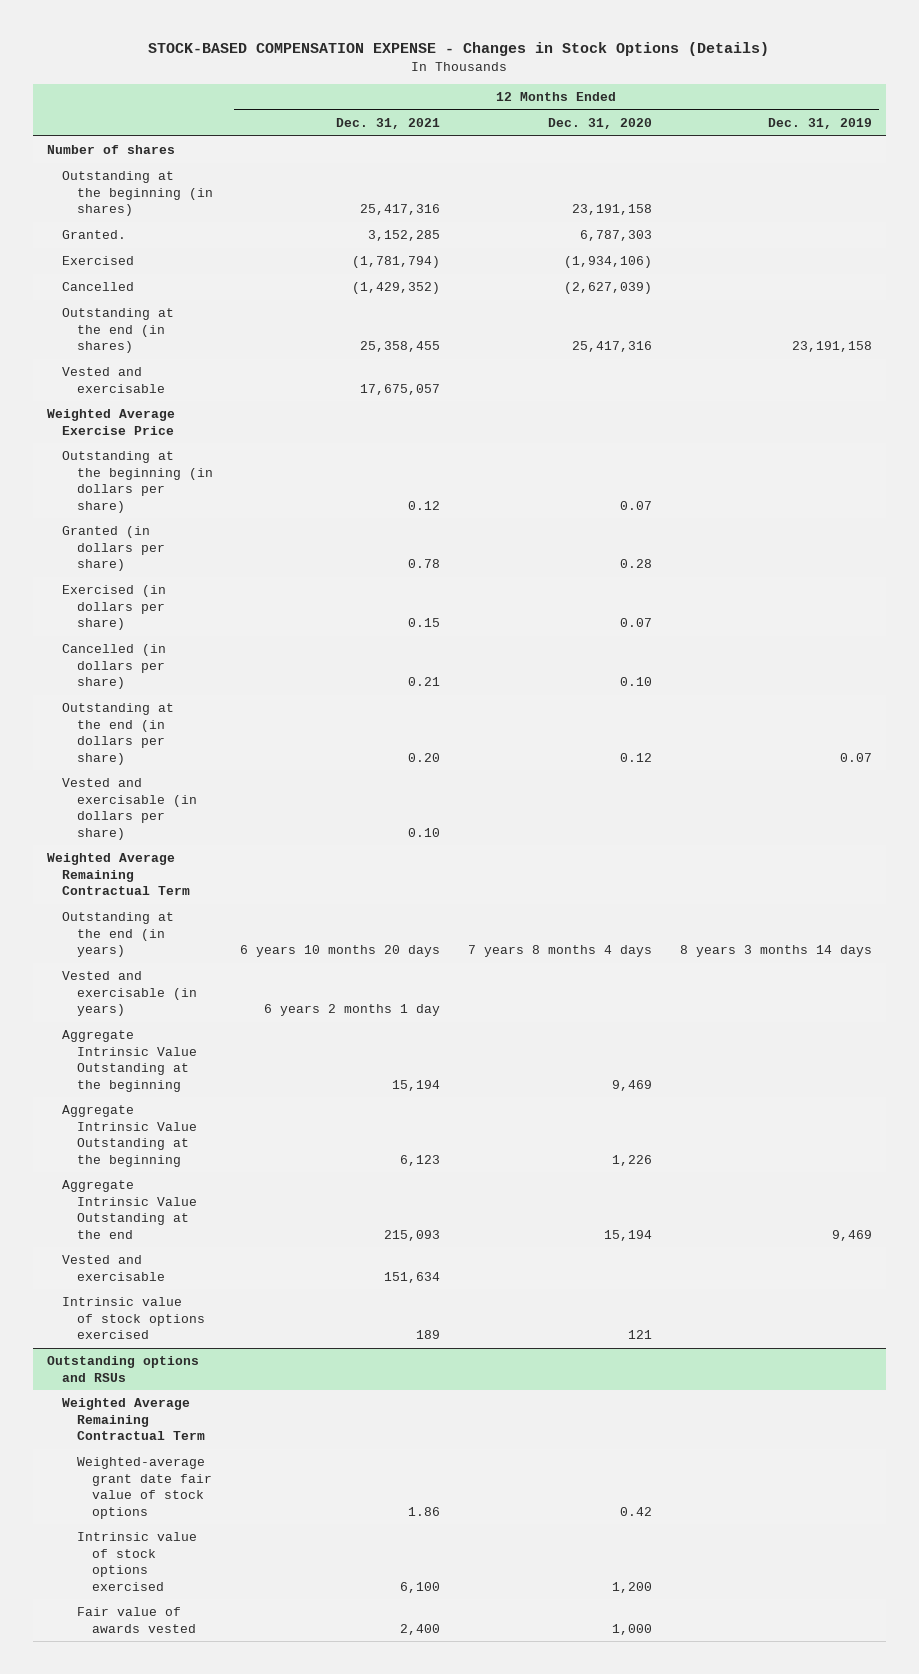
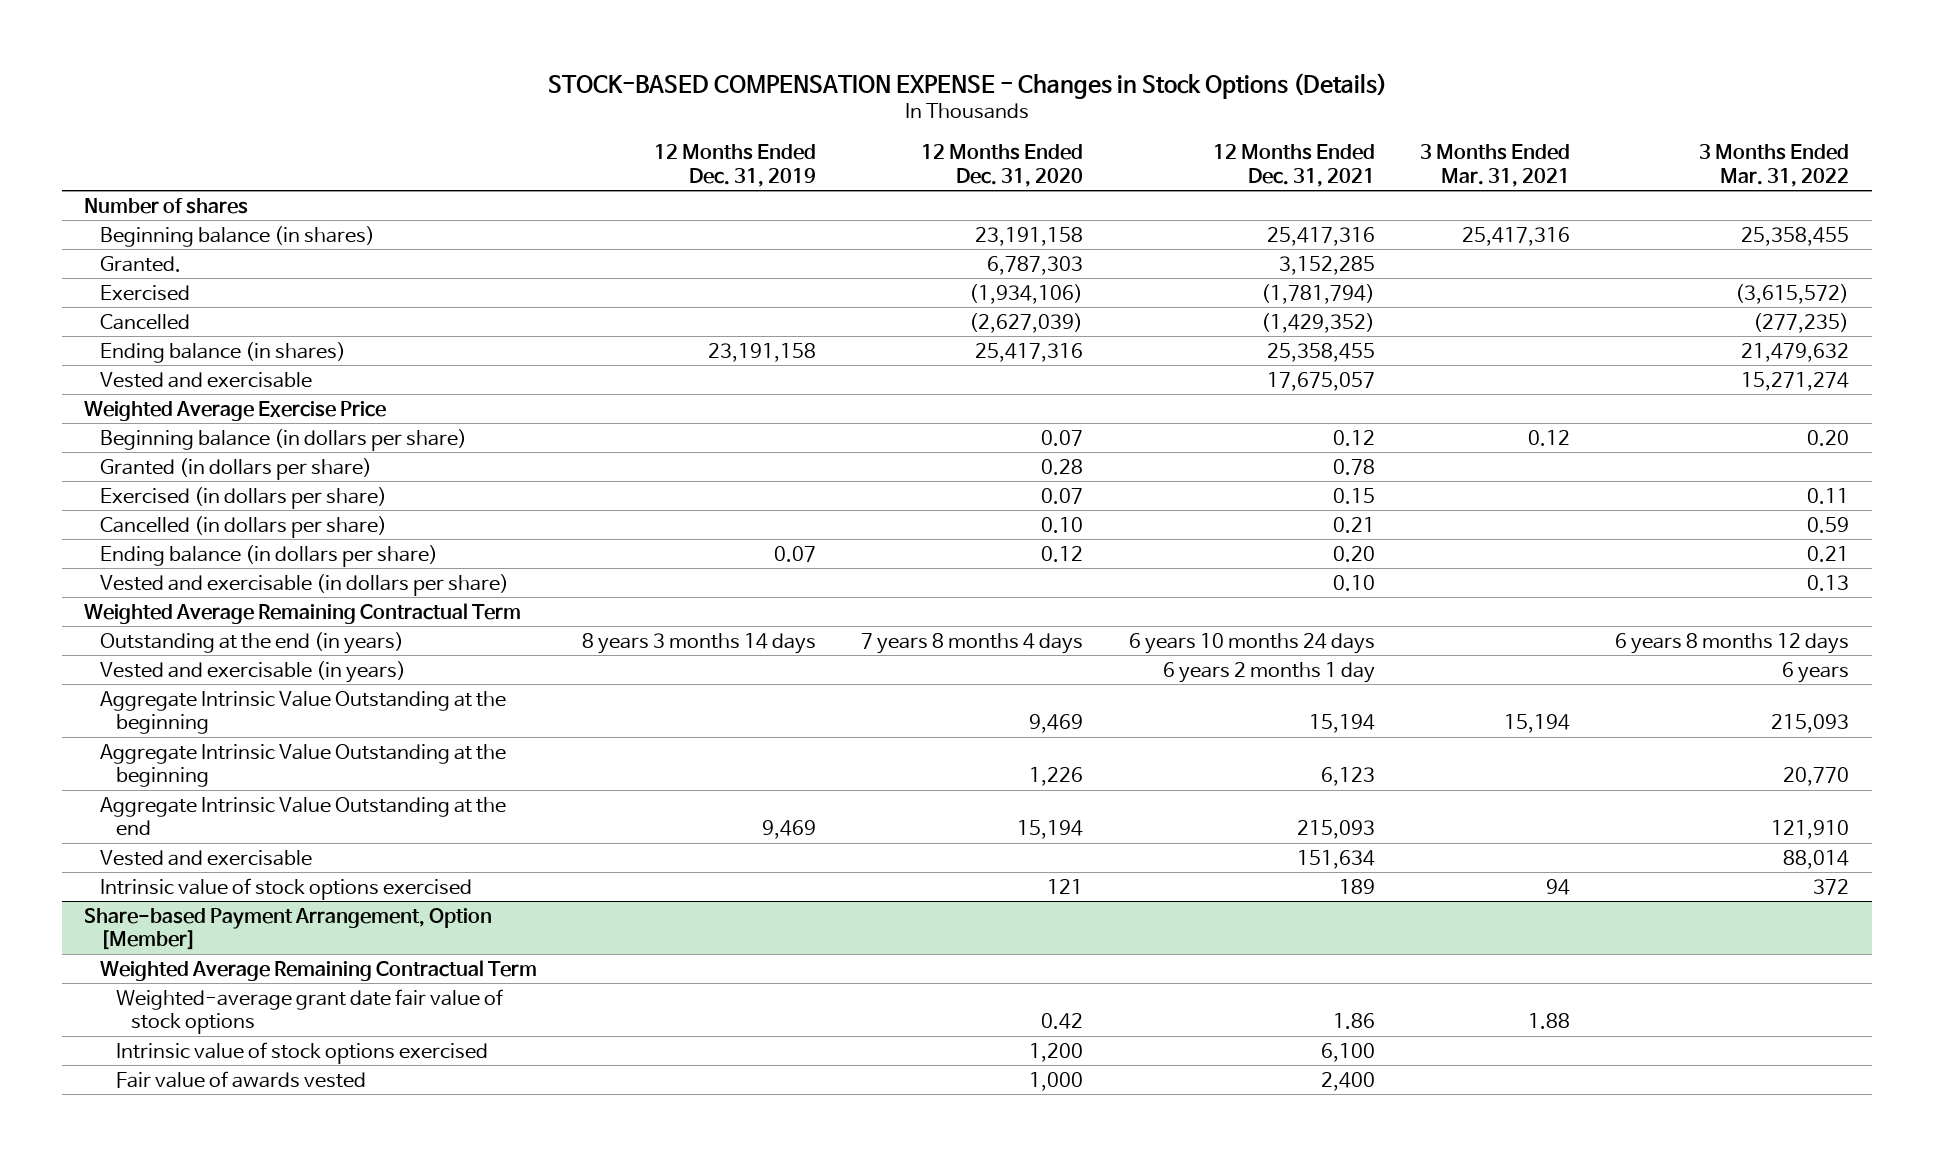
- | 12 Months Ended Dec. 31, 2021 | 12 Months Ended Dec. 31, 2020 | 12 Months Ended Dec. 31, 2019
+ | 12 Months Ended Dec. 31, 2019 | 12 Months Ended Dec. 31, 2020 | 12 Months Ended Dec. 31, 2021 | 3 Months Ended Mar. 31, 2021 | 3 Months Ended Mar. 31, 2022
- Outstanding at the beginning (in shares) | 25,417,316 | 23,191,158 |
+ Beginning balance (in shares) | | 23,191,158 | 25,417,316 | 25,417,316 | 25,358,455
- Outstanding at the end (in shares) | 25,358,455 | 25,417,316 | 23,191,158
+ Ending balance (in shares) | 23,191,158 | 25,417,316 | 25,358,455 | | 21,479,632
- Outstanding at the beginning (in dollars per share) | 0.12 | 0.07 |
+ Beginning balance (in dollars per share) | | 0.07 | 0.12 | 0.12 | 0.20
- Outstanding at the end (in dollars per share) | 0.20 | 0.12 | 0.07
+ Ending balance (in dollars per share) | 0.07 | 0.12 | 0.20 | | 0.21
- Outstanding at the end (in years) | 6 years 10 months 20 days | 7 years 8 months 4 days | 8 years 3 months 14 days
+ Outstanding at the end (in years) | 8 years 3 months 14 days | 7 years 8 months 4 days | 6 years 10 months 24 days | | 6 years 8 months 12 days
- Outstanding options and RSUs
+ Share-based Payment Arrangement, Option [Member]

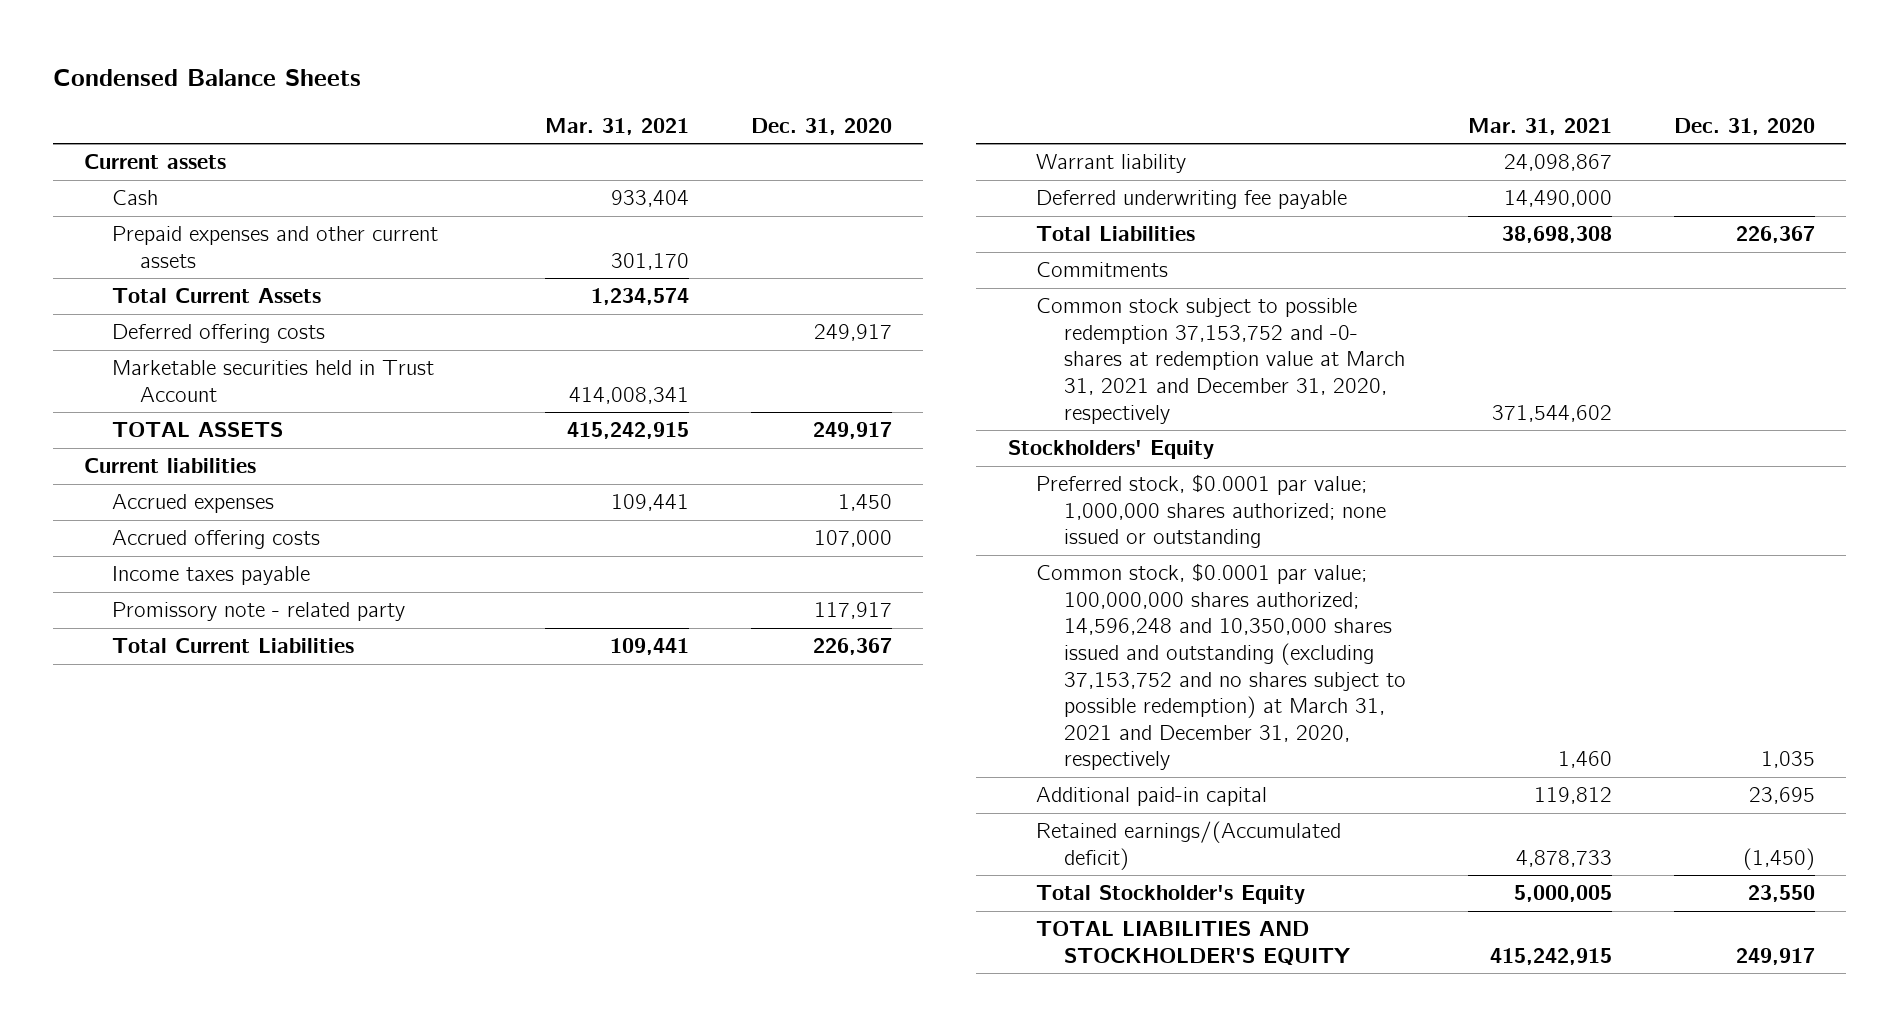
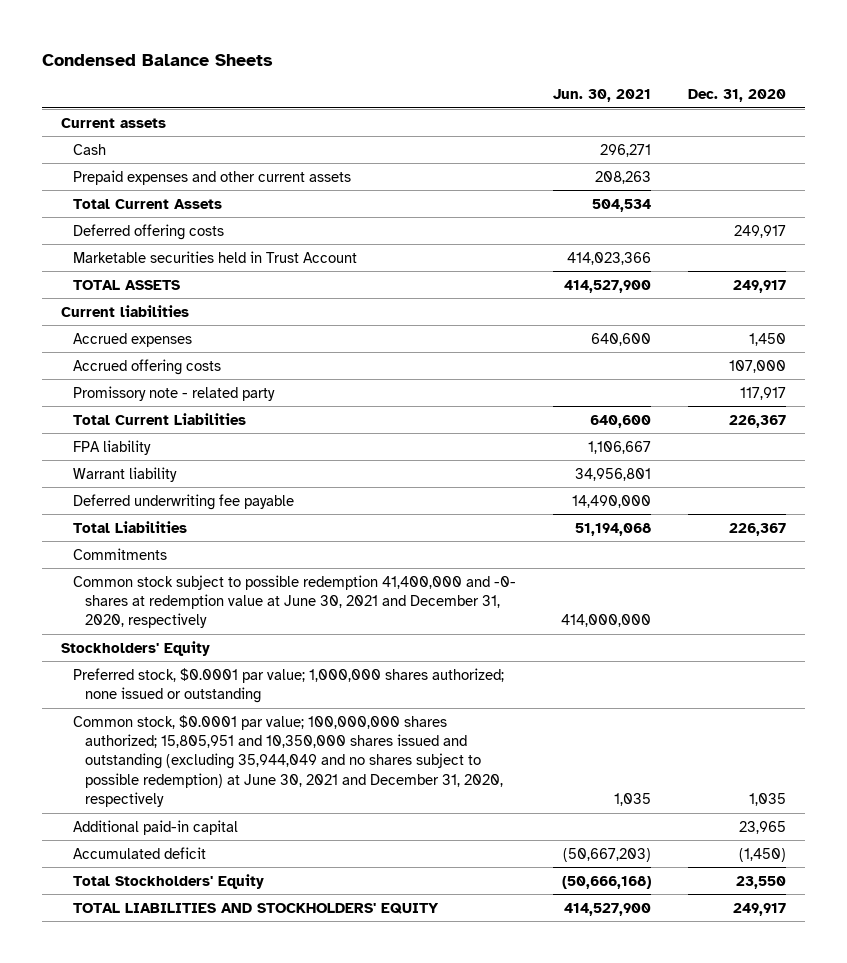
- | Mar. 31, 2021 | Dec. 31, 2020
+ | Jun. 30, 2021 | Dec. 31, 2020
- Income taxes payable
+ FPA liability | 1,106,667 |
- Common stock subject to possible redemption 37,153,752 and -0- shares at redemption value at March 31, 2021 and December 31, 2020, respectively | 371,544,602 |
+ Common stock subject to possible redemption 41,400,000 and -0- shares at redemption value at June 30, 2021 and December 31, 2020, respectively | 414,000,000 |
- Common stock, $0.0001 par value; 100,000,000 shares authorized; 14,596,248 and 10,350,000 shares issued and outstanding (excluding 37,153,752 and no shares subject to possible redemption) at March 31, 2021 and December 31, 2020, respectively | 1,460 | 1,035
- Additional paid-in capital | 119,812 | 23,695
- Retained earnings/(Accumulated deficit) | 4,878,733 | (1,450)
- Total Stockholder's Equity | 5,000,005 | 23,550
- TOTAL LIABILITIES AND STOCKHOLDER'S EQUITY | 415,242,915 | 249,917
+ Common stock, $0.0001 par value; 100,000,000 shares authorized; 15,805,951 and 10,350,000 shares issued and outstanding (excluding 35,944,049 and no shares subject to possible redemption) at June 30, 2021 and December 31, 2020, respectively | 1,035 | 1,035
+ Additional paid-in capital | | 23,965
+ Accumulated deficit | (50,667,203) | (1,450)
+ Total Stockholders' Equity | (50,666,168) | 23,550
+ TOTAL LIABILITIES AND STOCKHOLDERS' EQUITY | 414,527,900 | 249,917

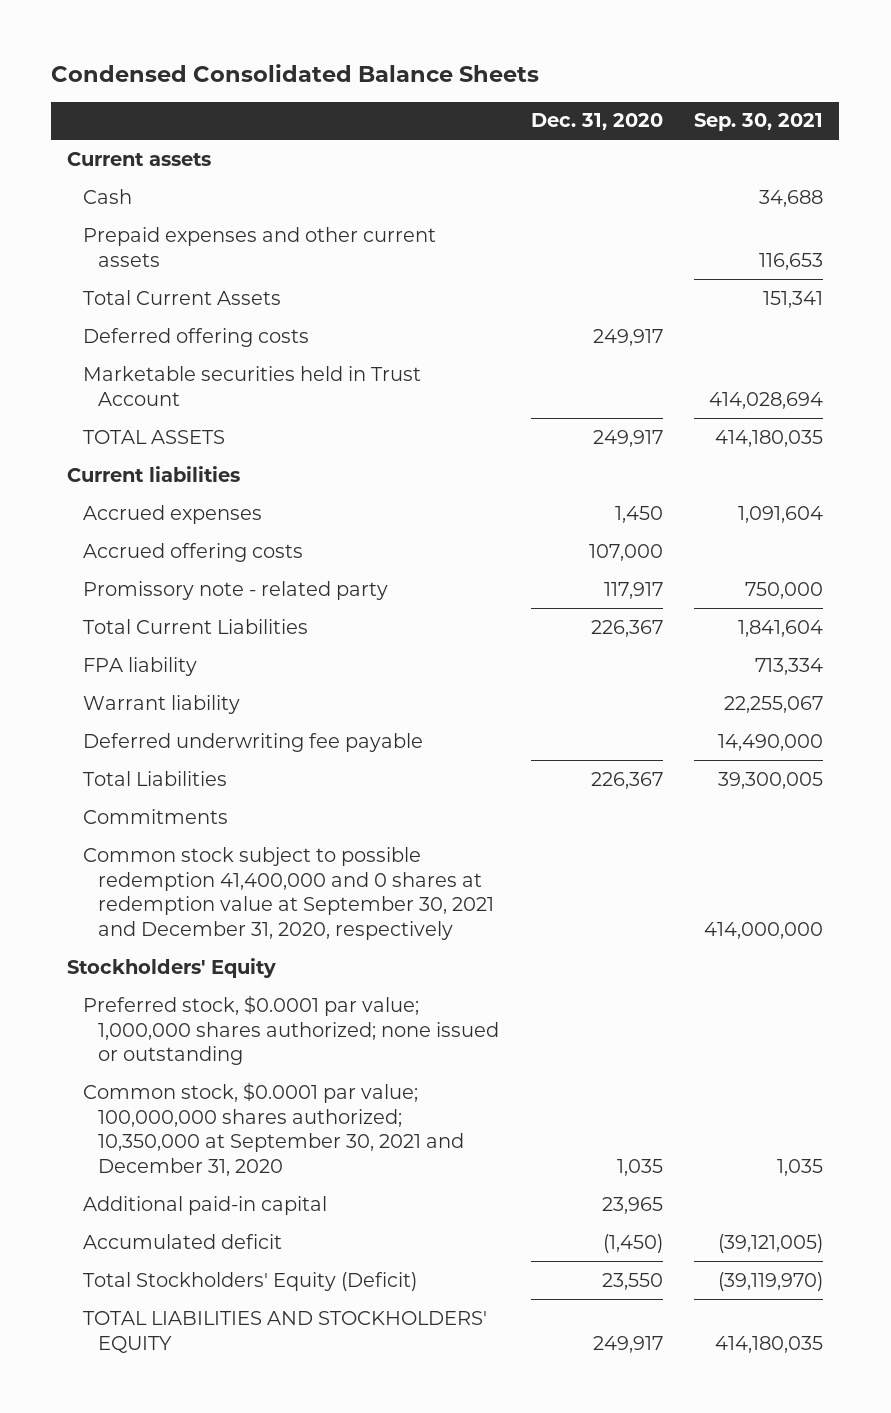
- Condensed Balance Sheets
+ Condensed Consolidated Balance Sheets
- | Jun. 30, 2021 | Dec. 31, 2020
+ | Dec. 31, 2020 | Sep. 30, 2021
- Common stock subject to possible redemption 41,400,000 and -0- shares at redemption value at June 30, 2021 and December 31, 2020, respectively | 414,000,000 |
+ Common stock subject to possible redemption 41,400,000 and 0 shares at redemption value at September 30, 2021 and December 31, 2020, respectively | | 414,000,000
- Common stock, $0.0001 par value; 100,000,000 shares authorized; 15,805,951 and 10,350,000 shares issued and outstanding (excluding 35,944,049 and no shares subject to possible redemption) at June 30, 2021 and December 31, 2020, respectively | 1,035 | 1,035
+ Common stock, $0.0001 par value; 100,000,000 shares authorized; 10,350,000 at September 30, 2021 and December 31, 2020 | 1,035 | 1,035
- Total Stockholders' Equity | (50,666,168) | 23,550
+ Total Stockholders' Equity (Deficit) | 23,550 | (39,119,970)

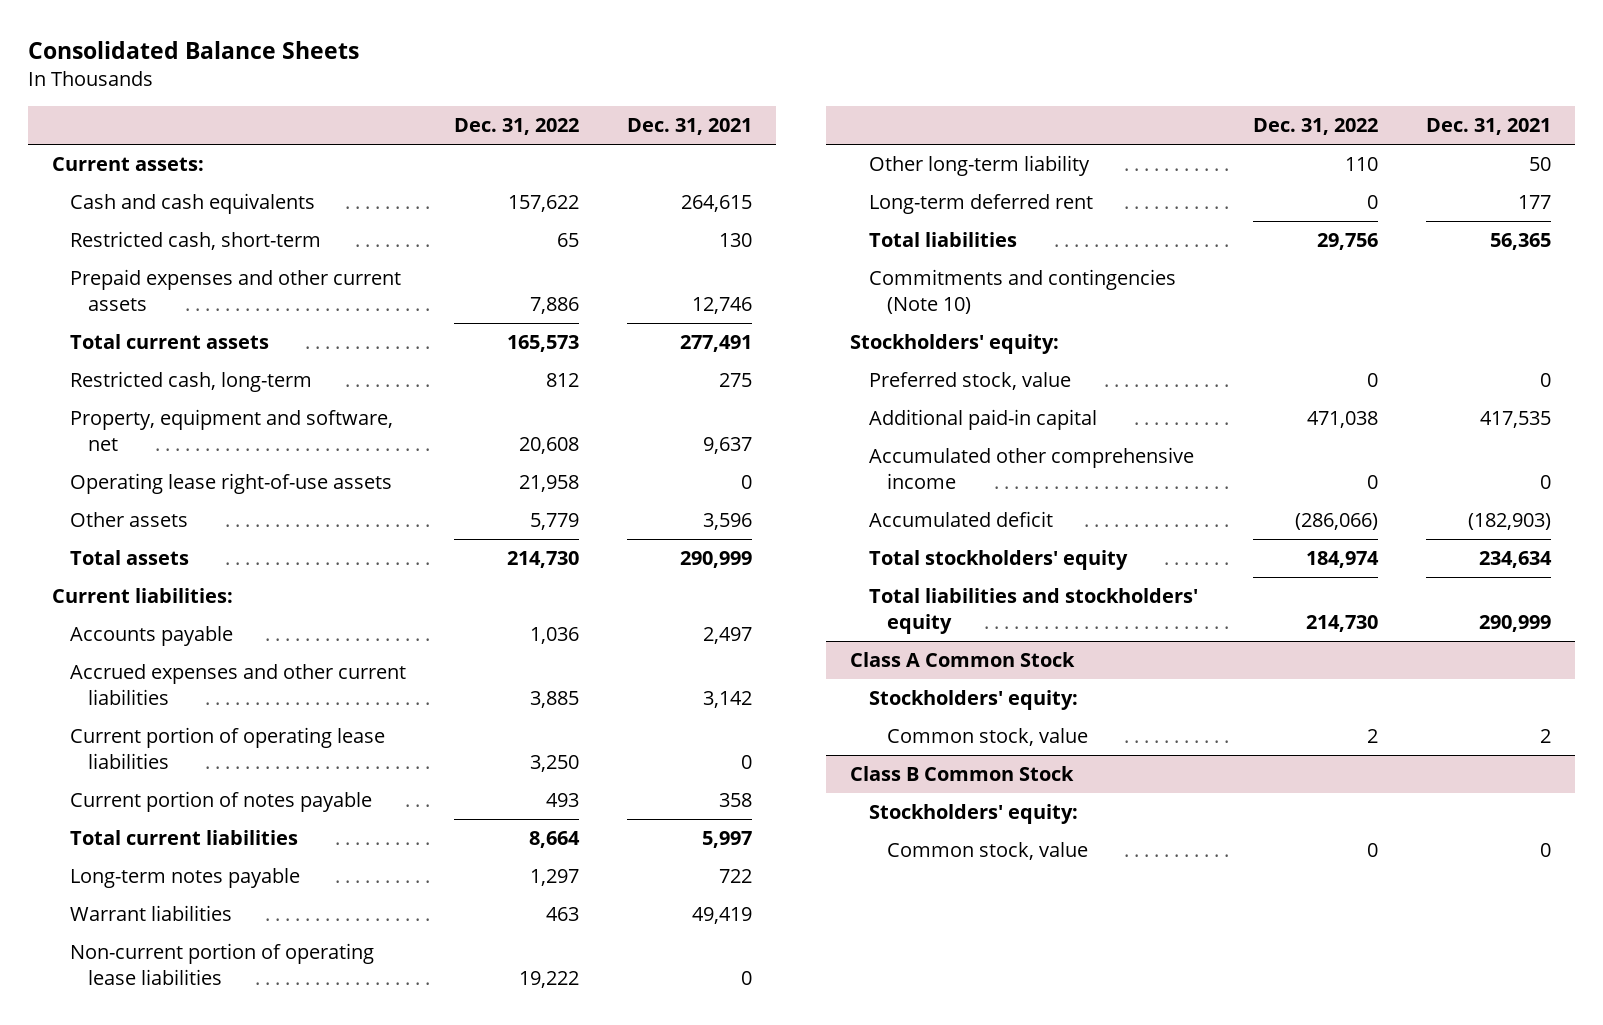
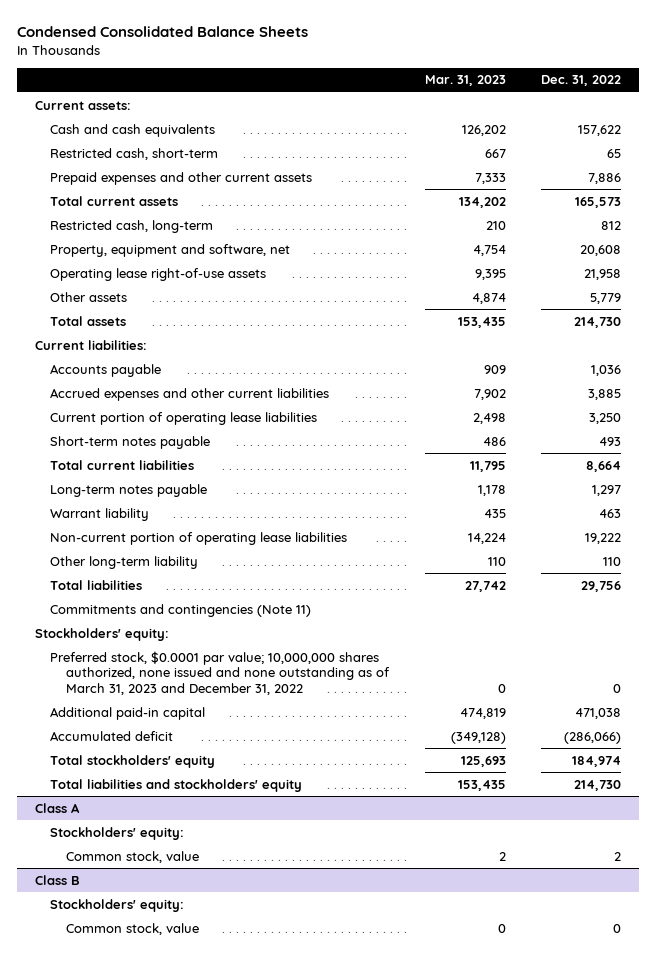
- Consolidated Balance Sheets
+ Condensed Consolidated Balance Sheets
- | Dec. 31, 2022 | Dec. 31, 2021
+ | Mar. 31, 2023 | Dec. 31, 2022
- Current portion of notes payable | 493 | 358
+ Short-term notes payable | 486 | 493
- Warrant liabilities | 463 | 49,419
+ Warrant liability | 435 | 463
- Long-term deferred rent | 0 | 177
- Commitments and contingencies (Note 10)
+ Commitments and contingencies (Note 11)
- Preferred stock, value | 0 | 0
+ Preferred stock, $0.0001 par value; 10,000,000 shares authorized, none issued and none outstanding as of March 31, 2023 and December 31, 2022 | 0 | 0
- Accumulated other comprehensive income | 0 | 0
- Class A Common Stock
+ Class A
- Class B Common Stock
+ Class B

